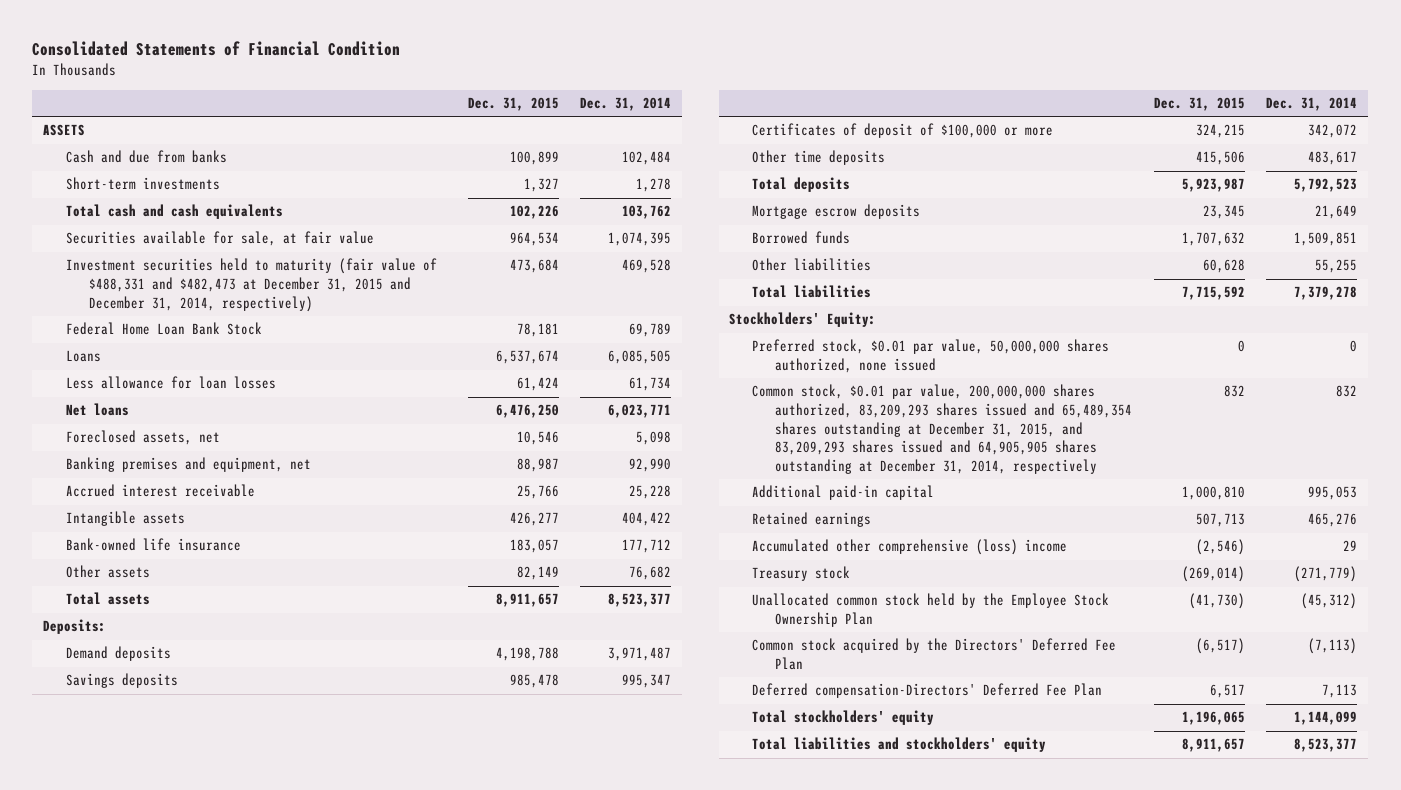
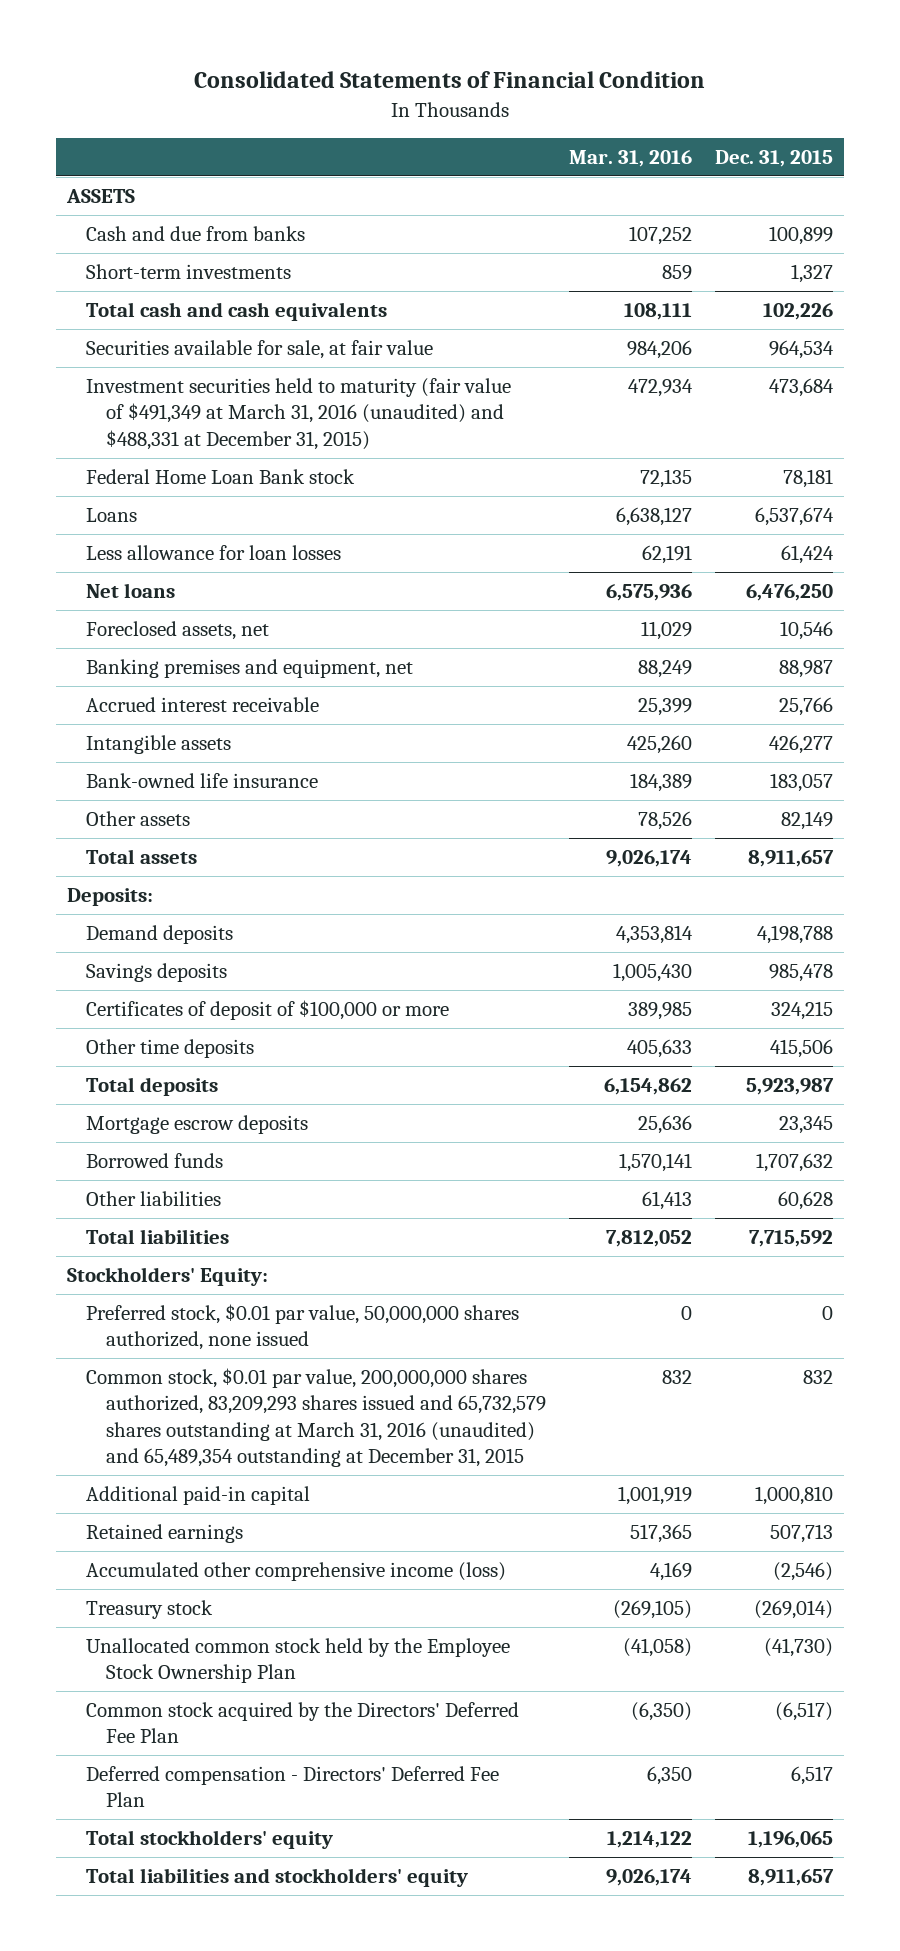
- | Dec. 31, 2015 | Dec. 31, 2014
+ | Mar. 31, 2016 | Dec. 31, 2015
- Investment securities held to maturity (fair value of $488,331 and $482,473 at December 31, 2015 and December 31, 2014, respectively) | 473,684 | 469,528
- Federal Home Loan Bank Stock | 78,181 | 69,789
+ Investment securities held to maturity (fair value of $491,349 at March 31, 2016 (unaudited) and $488,331 at December 31, 2015) | 472,934 | 473,684
+ Federal Home Loan Bank stock | 72,135 | 78,181
- Common stock, $0.01 par value, 200,000,000 shares authorized, 83,209,293 shares issued and 65,489,354 shares outstanding at December 31, 2015, and 83,209,293 shares issued and 64,905,905 shares outstanding at December 31, 2014, respectively | 832 | 832
+ Common stock, $0.01 par value, 200,000,000 shares authorized, 83,209,293 shares issued and 65,732,579 shares outstanding at March 31, 2016 (unaudited) and 65,489,354 outstanding at December 31, 2015 | 832 | 832
- Accumulated other comprehensive (loss) income | (2,546) | 29
+ Accumulated other comprehensive income (loss) | 4,169 | (2,546)
- Deferred compensation-Directors' Deferred Fee Plan | 6,517 | 7,113
+ Deferred compensation - Directors' Deferred Fee Plan | 6,350 | 6,517

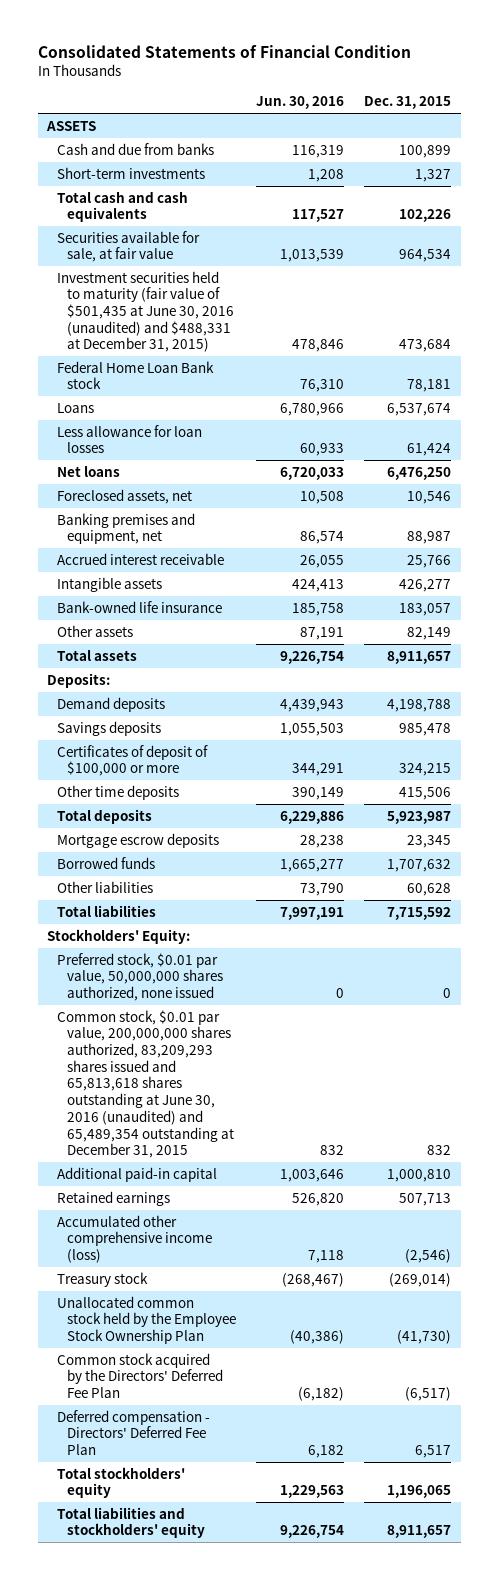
- | Mar. 31, 2016 | Dec. 31, 2015
+ | Jun. 30, 2016 | Dec. 31, 2015
- Investment securities held to maturity (fair value of $491,349 at March 31, 2016 (unaudited) and $488,331 at December 31, 2015) | 472,934 | 473,684
+ Investment securities held to maturity (fair value of $501,435 at June 30, 2016 (unaudited) and $488,331 at December 31, 2015) | 478,846 | 473,684
- Common stock, $0.01 par value, 200,000,000 shares authorized, 83,209,293 shares issued and 65,732,579 shares outstanding at March 31, 2016 (unaudited) and 65,489,354 outstanding at December 31, 2015 | 832 | 832
+ Common stock, $0.01 par value, 200,000,000 shares authorized, 83,209,293 shares issued and 65,813,618 shares outstanding at June 30, 2016 (unaudited) and 65,489,354 outstanding at December 31, 2015 | 832 | 832

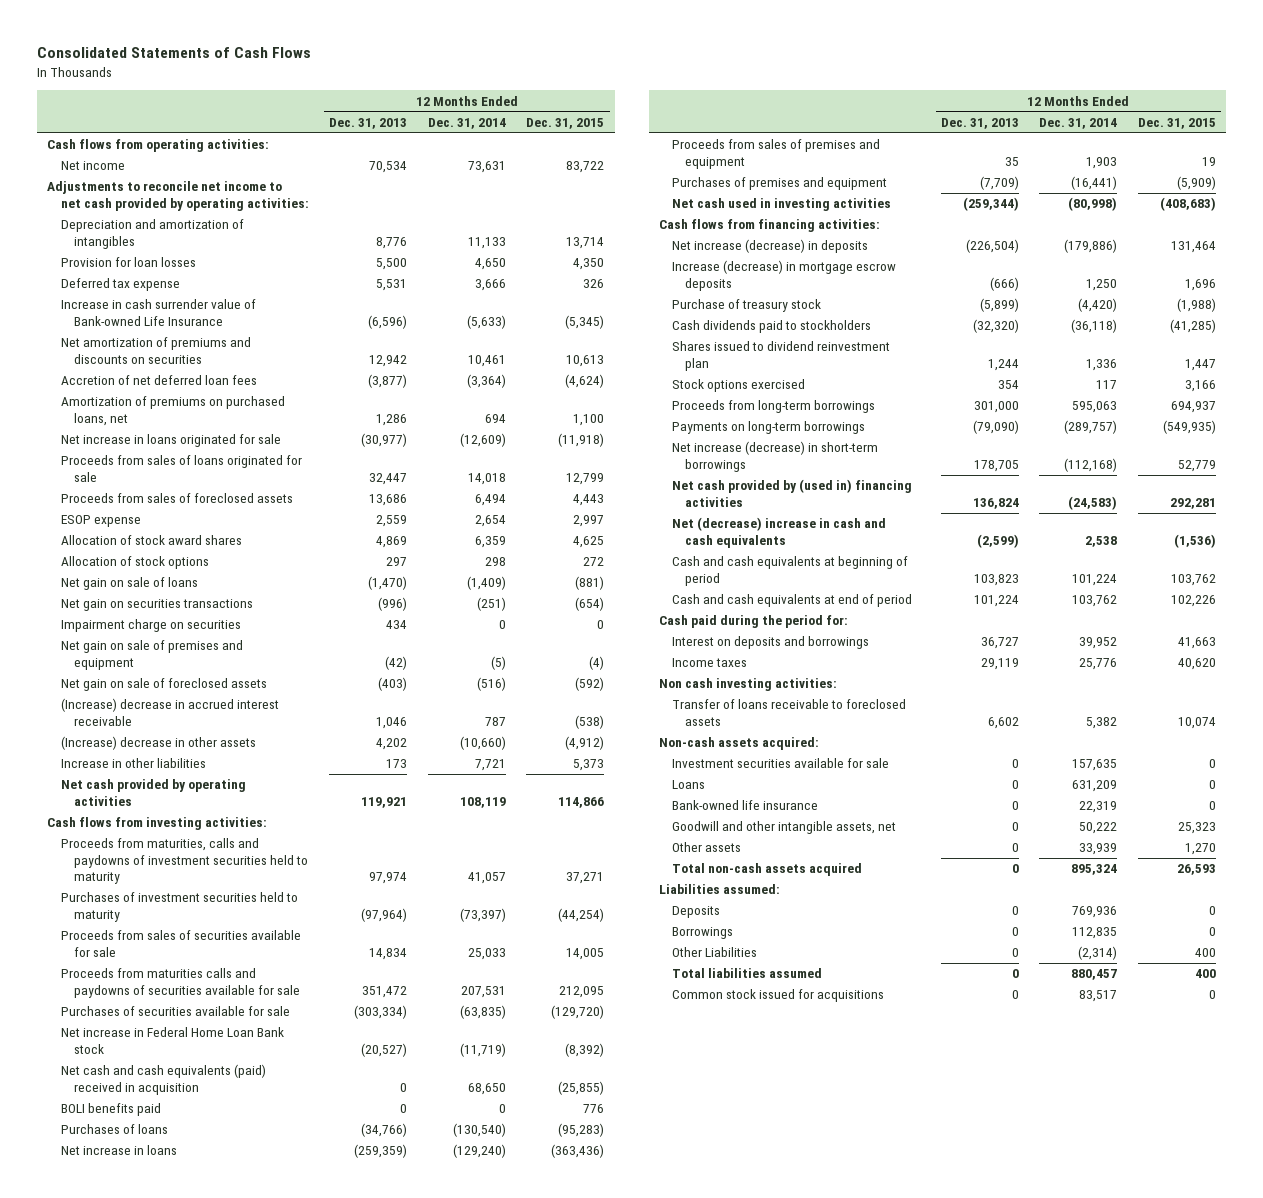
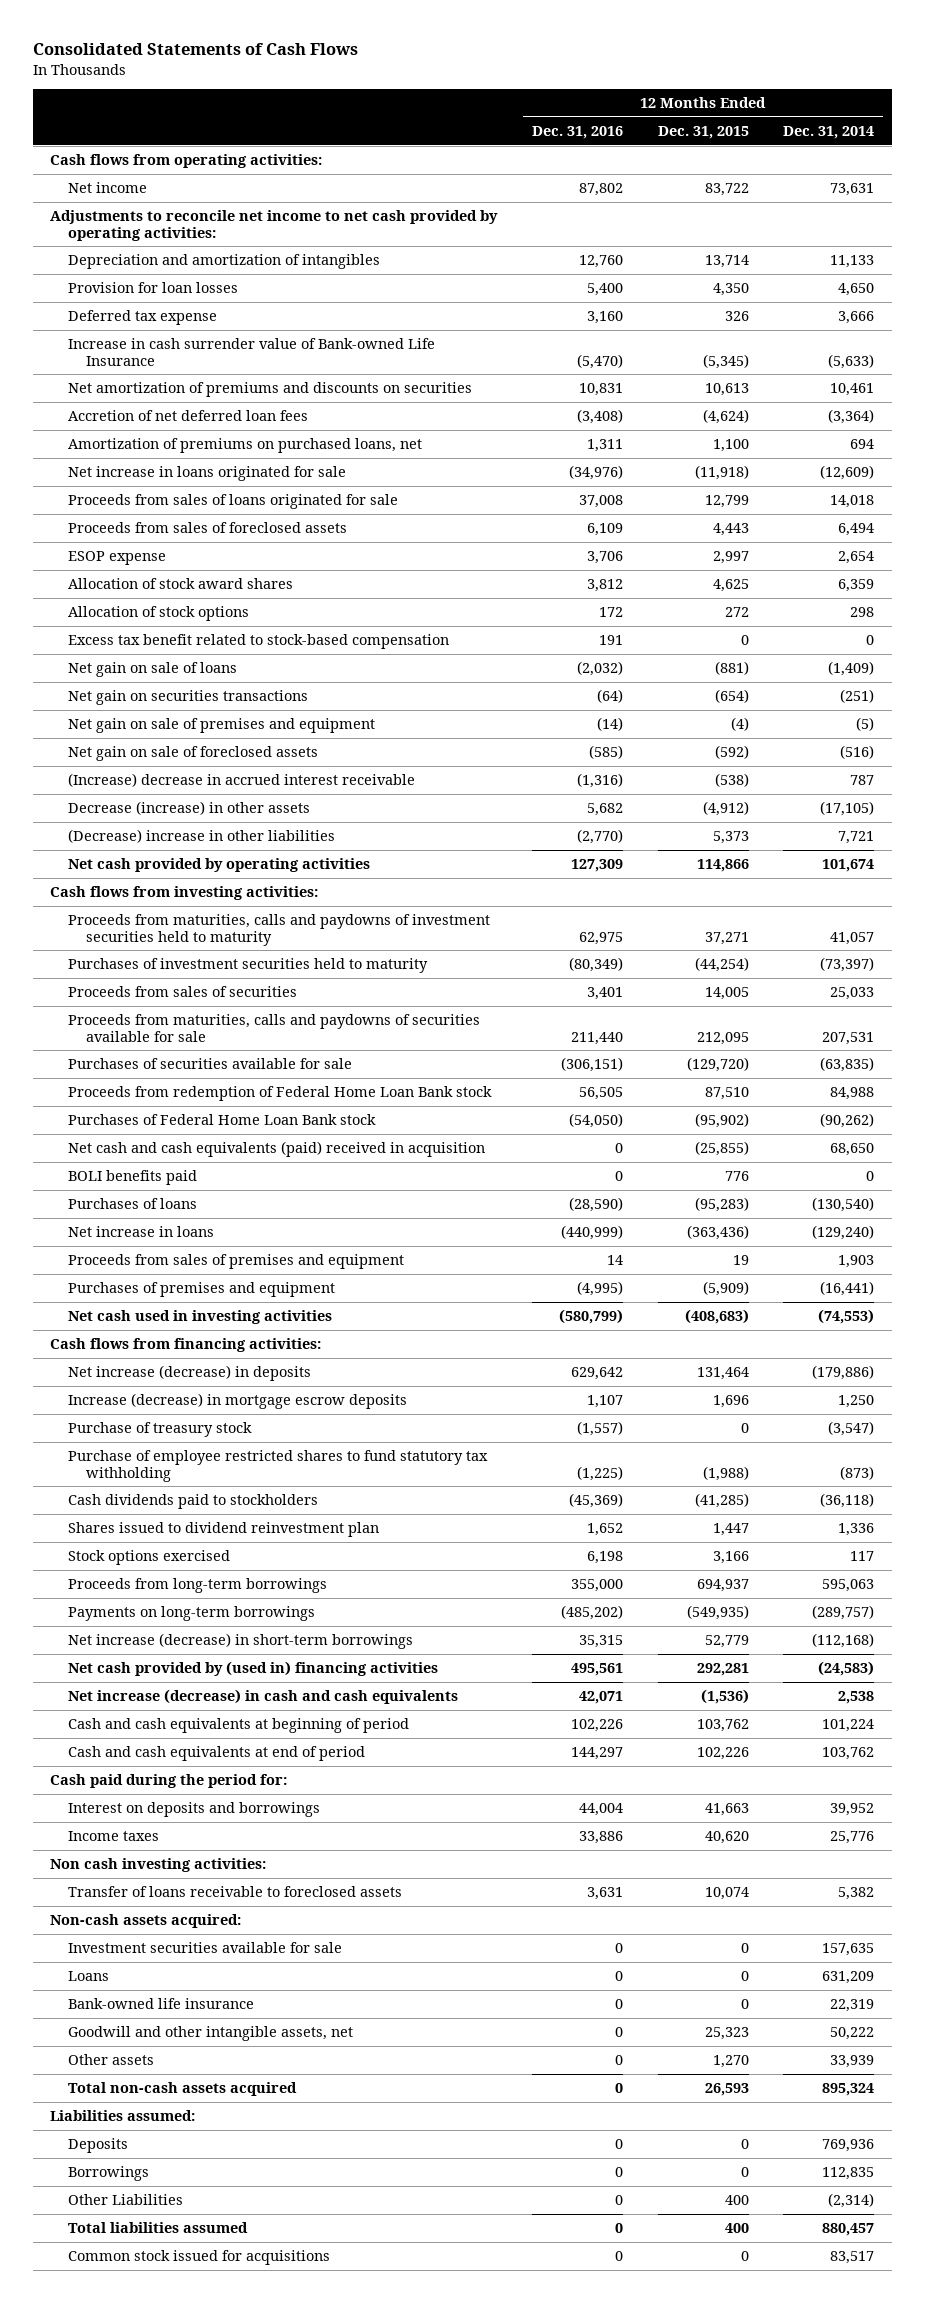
- | 12 Months Ended Dec. 31, 2013 | 12 Months Ended Dec. 31, 2014 | 12 Months Ended Dec. 31, 2015
+ | 12 Months Ended Dec. 31, 2016 | 12 Months Ended Dec. 31, 2015 | 12 Months Ended Dec. 31, 2014
+ Excess tax benefit related to stock-based compensation | 191 | 0 | 0
- Impairment charge on securities | 434 | 0 | 0
- (Increase) decrease in other assets | 4,202 | (10,660) | (4,912)
- Increase in other liabilities | 173 | 7,721 | 5,373
- Net cash provided by operating activities | 119,921 | 108,119 | 114,866
+ Decrease (increase) in other assets | 5,682 | (4,912) | (17,105)
+ (Decrease) increase in other liabilities | (2,770) | 5,373 | 7,721
+ Net cash provided by operating activities | 127,309 | 114,866 | 101,674
- Proceeds from sales of securities available for sale | 14,834 | 25,033 | 14,005
- Proceeds from maturities calls and paydowns of securities available for sale | 351,472 | 207,531 | 212,095
+ Proceeds from sales of securities | 3,401 | 14,005 | 25,033
+ Proceeds from maturities, calls and paydowns of securities available for sale | 211,440 | 212,095 | 207,531
- Net increase in Federal Home Loan Bank stock | (20,527) | (11,719) | (8,392)
+ Proceeds from redemption of Federal Home Loan Bank stock | 56,505 | 87,510 | 84,988
+ Purchases of Federal Home Loan Bank stock | (54,050) | (95,902) | (90,262)
- Net cash used in investing activities | (259,344) | (80,998) | (408,683)
+ Net cash used in investing activities | (580,799) | (408,683) | (74,553)
- Purchase of treasury stock | (5,899) | (4,420) | (1,988)
+ Purchase of treasury stock | (1,557) | 0 | (3,547)
+ Purchase of employee restricted shares to fund statutory tax withholding | (1,225) | (1,988) | (873)
- Net (decrease) increase in cash and cash equivalents | (2,599) | 2,538 | (1,536)
+ Net increase (decrease) in cash and cash equivalents | 42,071 | (1,536) | 2,538

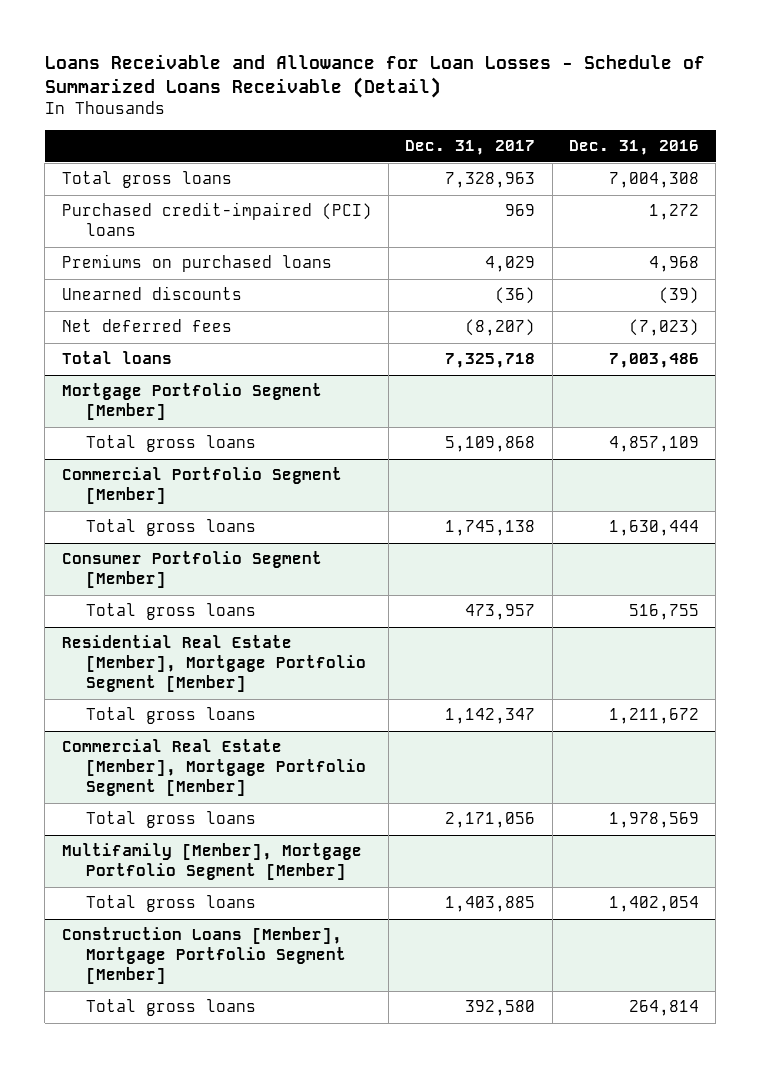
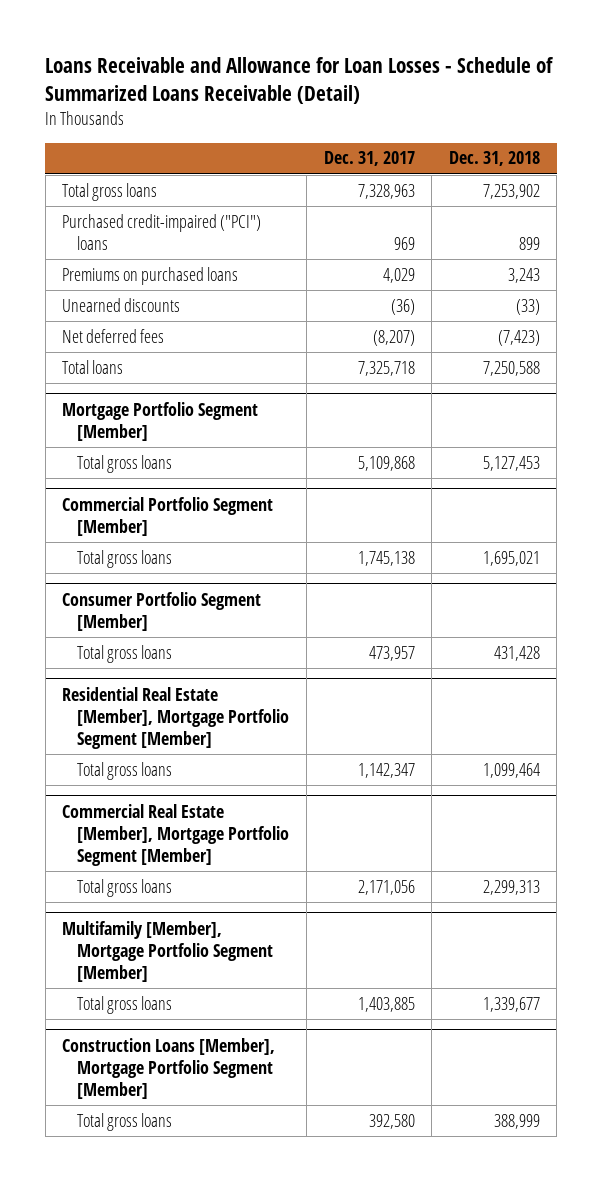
- | Dec. 31, 2017 | Dec. 31, 2016
+ | Dec. 31, 2017 | Dec. 31, 2018
- Purchased credit-impaired (PCI) loans | 969 | 1,272
+ Purchased credit-impaired ("PCI") loans | 969 | 899

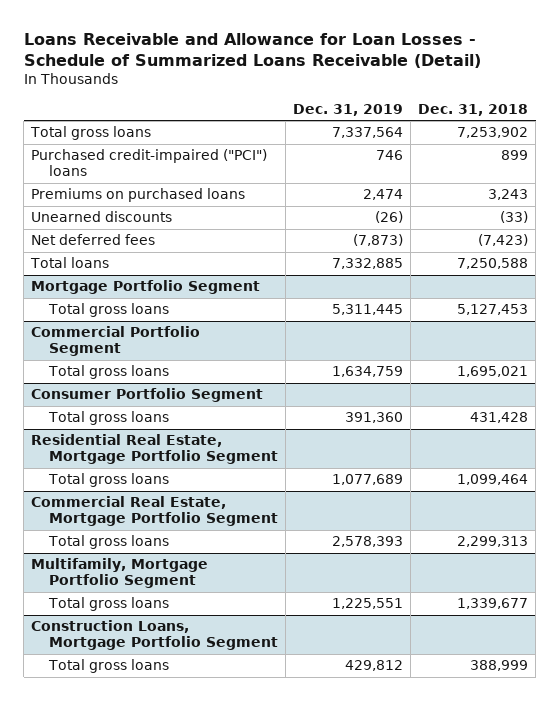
- | Dec. 31, 2017 | Dec. 31, 2018
+ | Dec. 31, 2019 | Dec. 31, 2018
- Mortgage Portfolio Segment [Member]
+ Mortgage Portfolio Segment
- Commercial Portfolio Segment [Member]
+ Commercial Portfolio Segment
- Consumer Portfolio Segment [Member]
+ Consumer Portfolio Segment
- Residential Real Estate [Member], Mortgage Portfolio Segment [Member]
+ Residential Real Estate, Mortgage Portfolio Segment
- Commercial Real Estate [Member], Mortgage Portfolio Segment [Member]
+ Commercial Real Estate, Mortgage Portfolio Segment
- Multifamily [Member], Mortgage Portfolio Segment [Member]
+ Multifamily, Mortgage Portfolio Segment
- Construction Loans [Member], Mortgage Portfolio Segment [Member]
+ Construction Loans, Mortgage Portfolio Segment

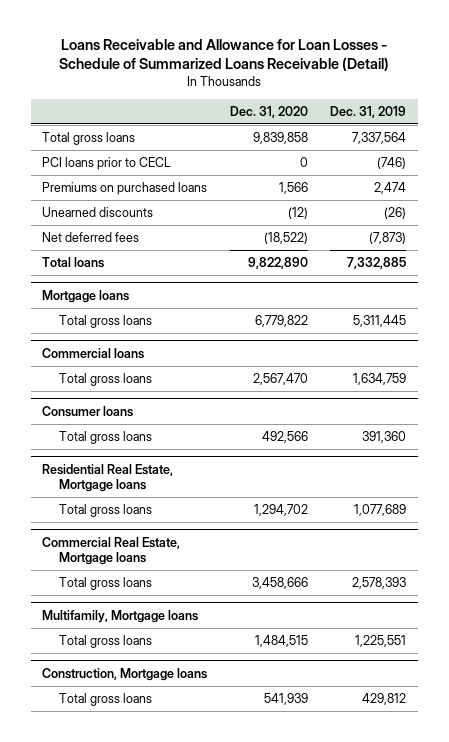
- | Dec. 31, 2019 | Dec. 31, 2018
+ | Dec. 31, 2020 | Dec. 31, 2019
- Purchased credit-impaired ("PCI") loans | 746 | 899
+ PCI loans prior to CECL | 0 | (746)
- Mortgage Portfolio Segment
+ Mortgage loans
- Commercial Portfolio Segment
+ Commercial loans
- Consumer Portfolio Segment
+ Consumer loans
- Residential Real Estate, Mortgage Portfolio Segment
+ Residential Real Estate, Mortgage loans
- Commercial Real Estate, Mortgage Portfolio Segment
+ Commercial Real Estate, Mortgage loans
- Multifamily, Mortgage Portfolio Segment
+ Multifamily, Mortgage loans
- Construction Loans, Mortgage Portfolio Segment
+ Construction, Mortgage loans

